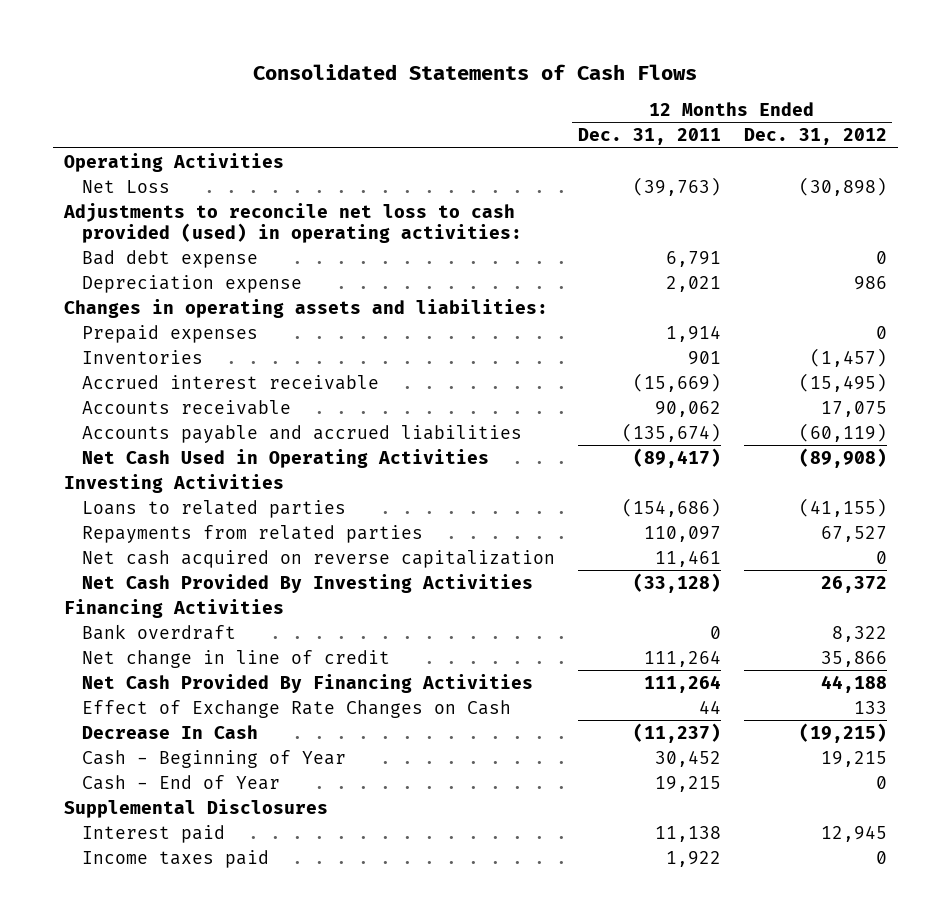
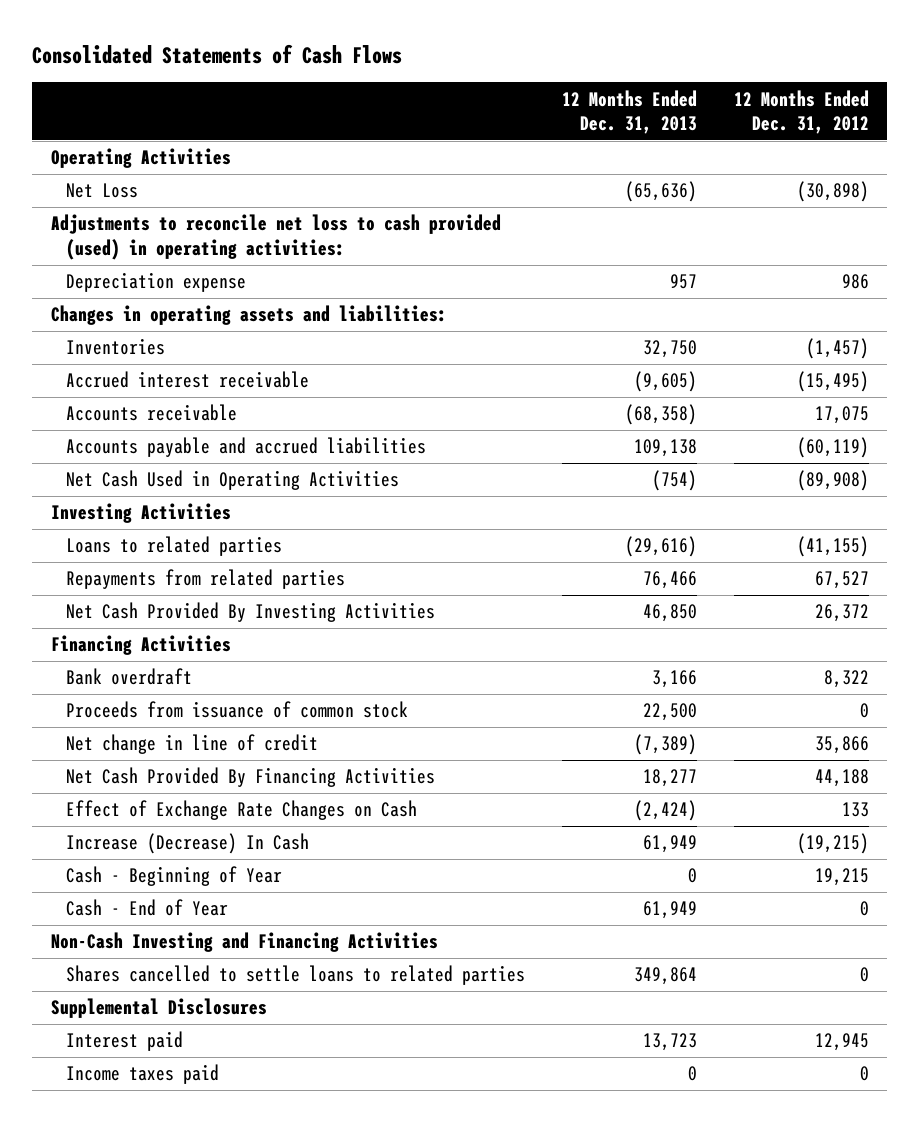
- | 12 Months Ended Dec. 31, 2011 | 12 Months Ended Dec. 31, 2012
+ | 12 Months Ended Dec. 31, 2013 | 12 Months Ended Dec. 31, 2012
- Bad debt expense | 6,791 | 0
- Prepaid expenses | 1,914 | 0
- Net cash acquired on reverse capitalization | 11,461 | 0
+ Proceeds from issuance of common stock | 22,500 | 0
- Decrease In Cash | (11,237) | (19,215)
+ Increase (Decrease) In Cash | 61,949 | (19,215)
+ Non-Cash Investing and Financing Activities
+ Shares cancelled to settle loans to related parties | 349,864 | 0

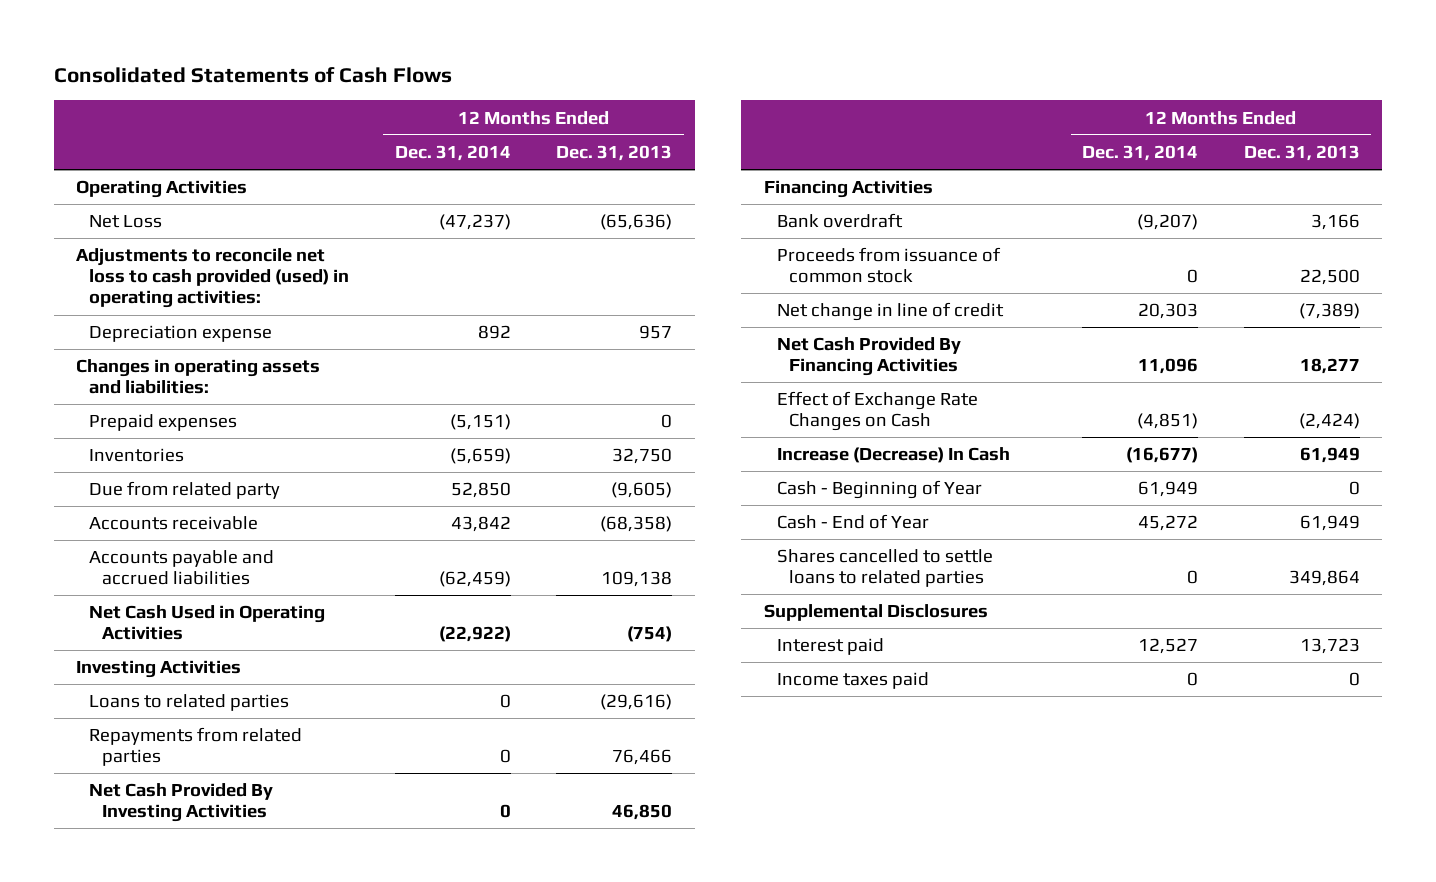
- | 12 Months Ended Dec. 31, 2013 | 12 Months Ended Dec. 31, 2012
+ | 12 Months Ended Dec. 31, 2014 | 12 Months Ended Dec. 31, 2013
+ Prepaid expenses | (5,151) | 0
- Accrued interest receivable | (9,605) | (15,495)
+ Due from related party | 52,850 | (9,605)
- Non-Cash Investing and Financing Activities

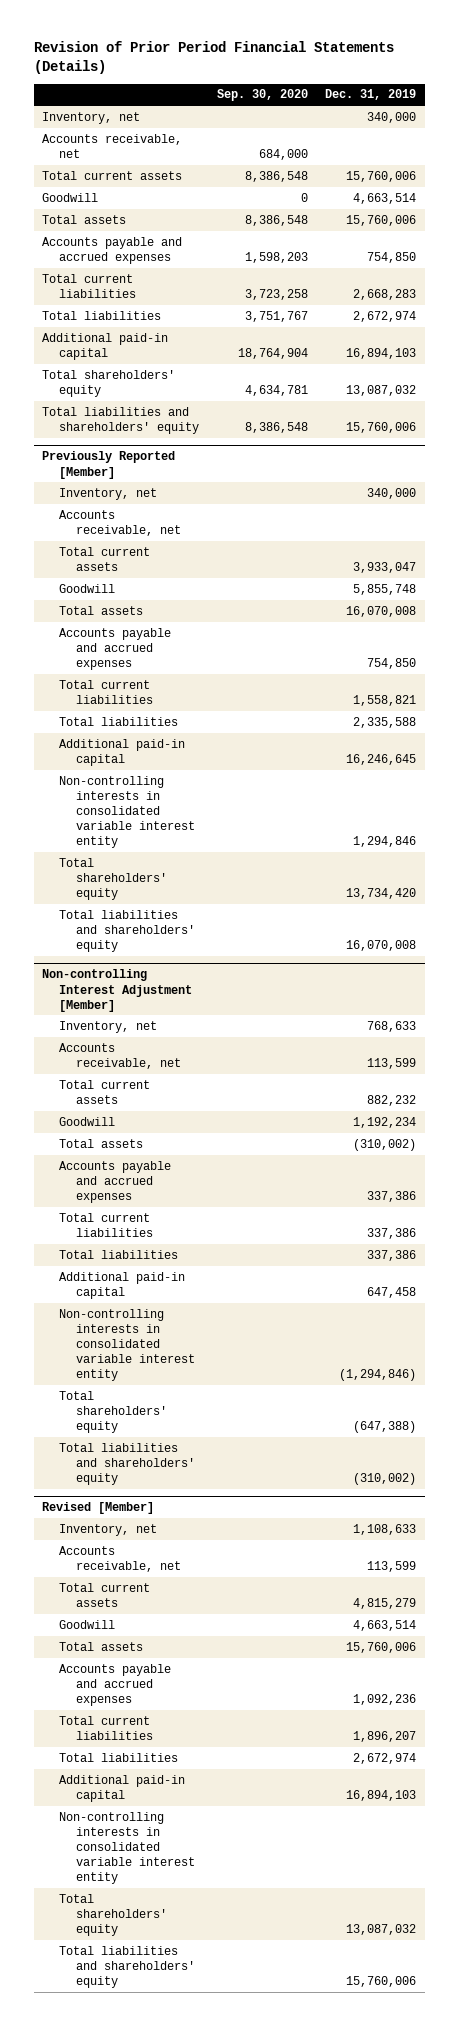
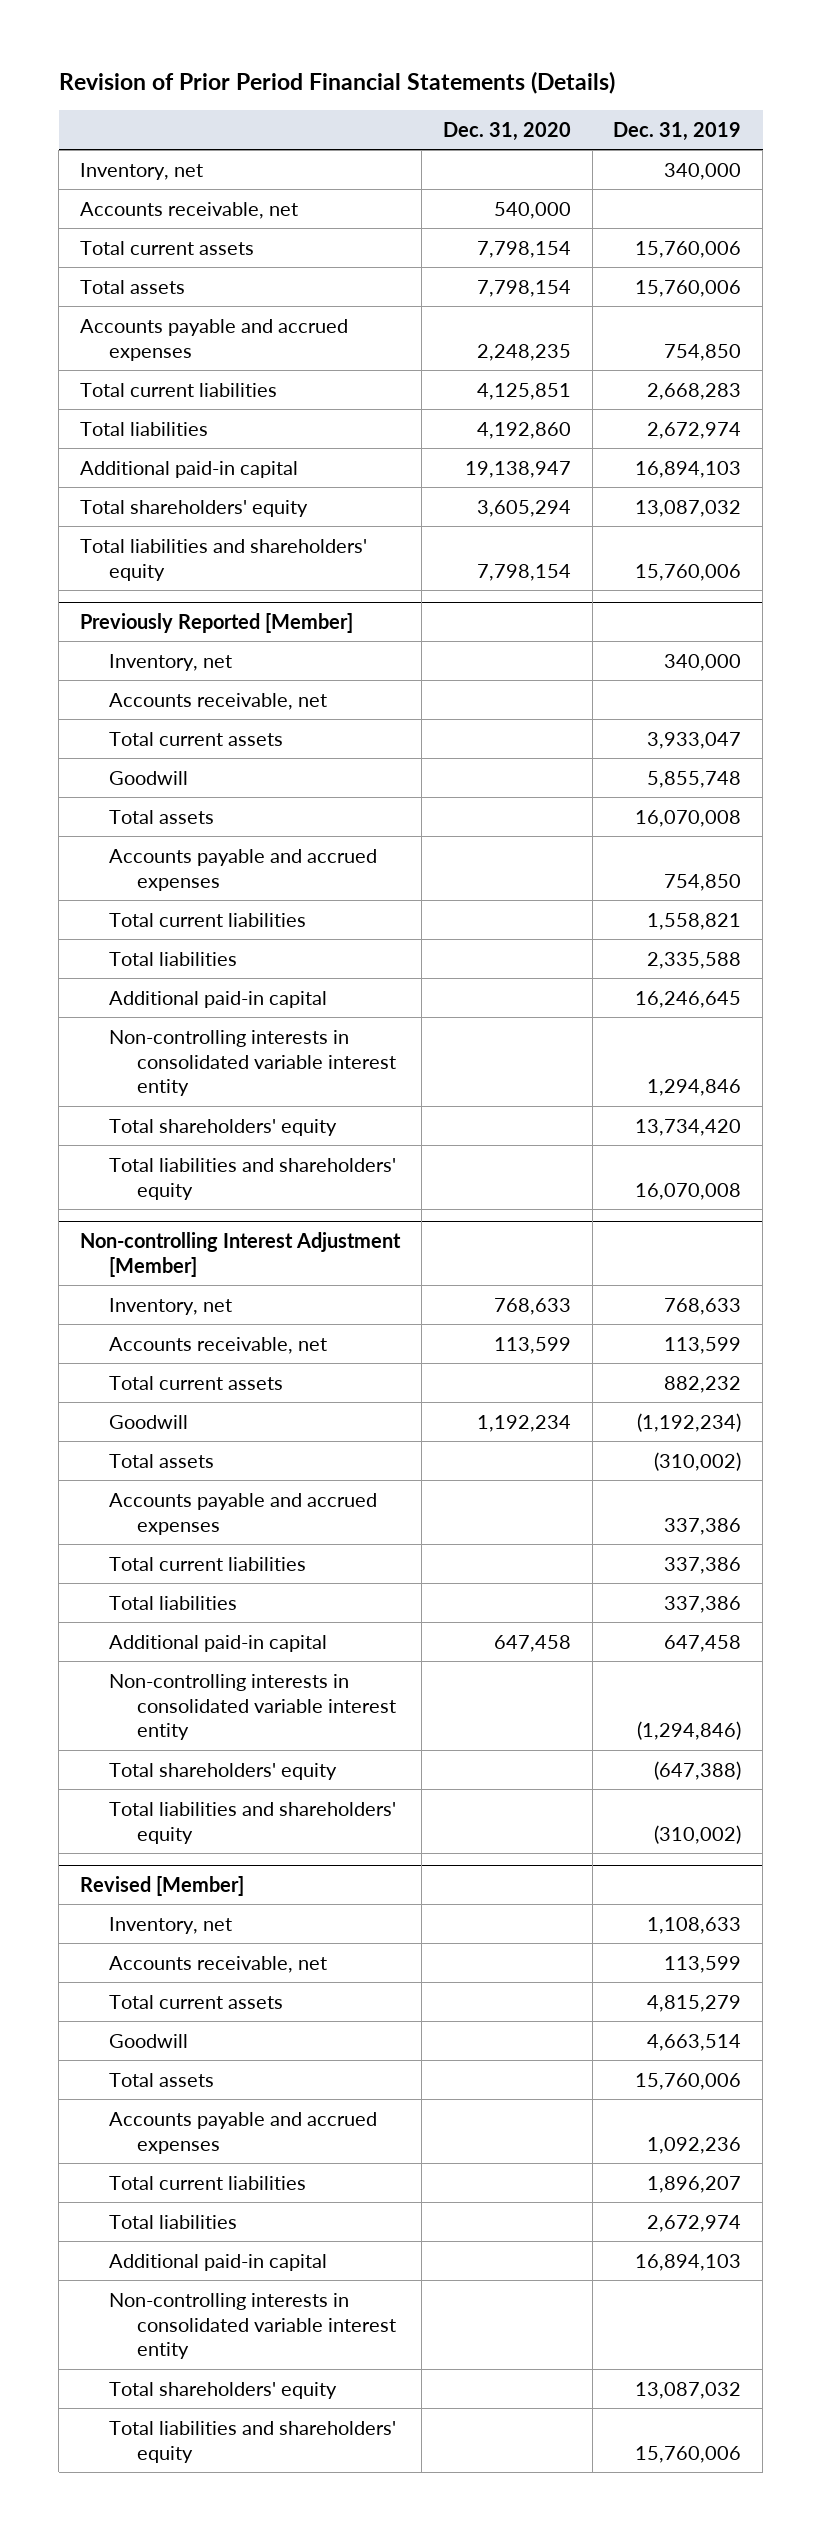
- | Sep. 30, 2020 | Dec. 31, 2019
+ | Dec. 31, 2020 | Dec. 31, 2019
- Goodwill | 0 | 4,663,514
@ Non-controlling Interest Adjustment [Member]
- Goodwill | | 1,192,234
+ Goodwill | 1,192,234 | (1,192,234)

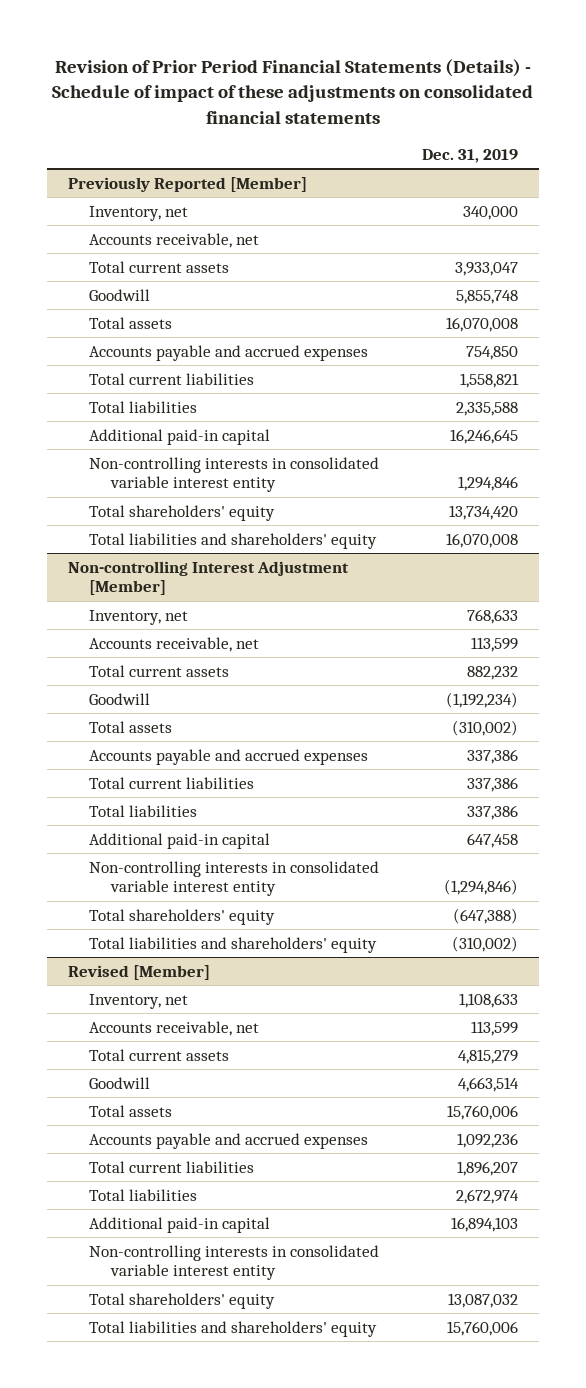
- Revision of Prior Period Financial Statements (Details)
+ Revision of Prior Period Financial Statements (Details) - Schedule of impact of these adjustments on consolidated financial statements
- | Dec. 31, 2020 | Dec. 31, 2019
+ | Dec. 31, 2019
- Inventory, net | | 340,000
- Accounts receivable, net | 540,000 |
- Total current assets | 7,798,154 | 15,760,006
- Total assets | 7,798,154 | 15,760,006
- Accounts payable and accrued expenses | 2,248,235 | 754,850
- Total current liabilities | 4,125,851 | 2,668,283
- Total liabilities | 4,192,860 | 2,672,974
- Additional paid-in capital | 19,138,947 | 16,894,103
- Total shareholders' equity | 3,605,294 | 13,087,032
- Total liabilities and shareholders' equity | 7,798,154 | 15,760,006

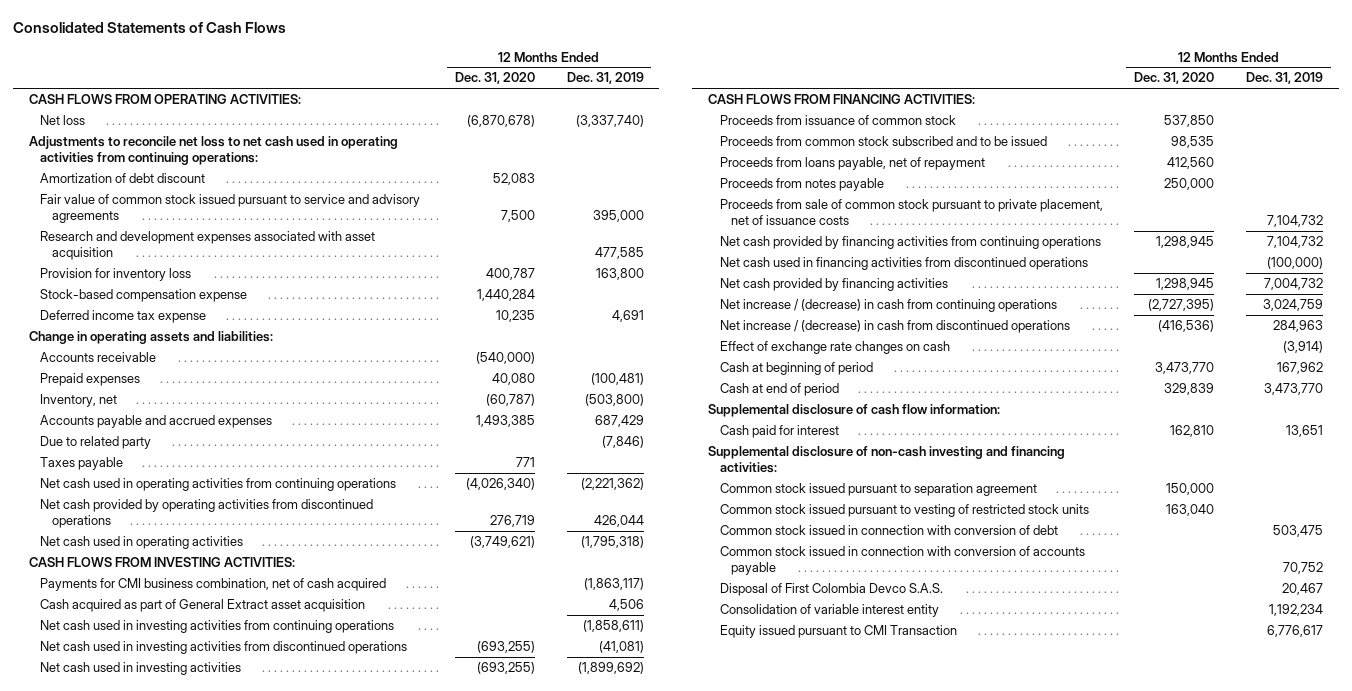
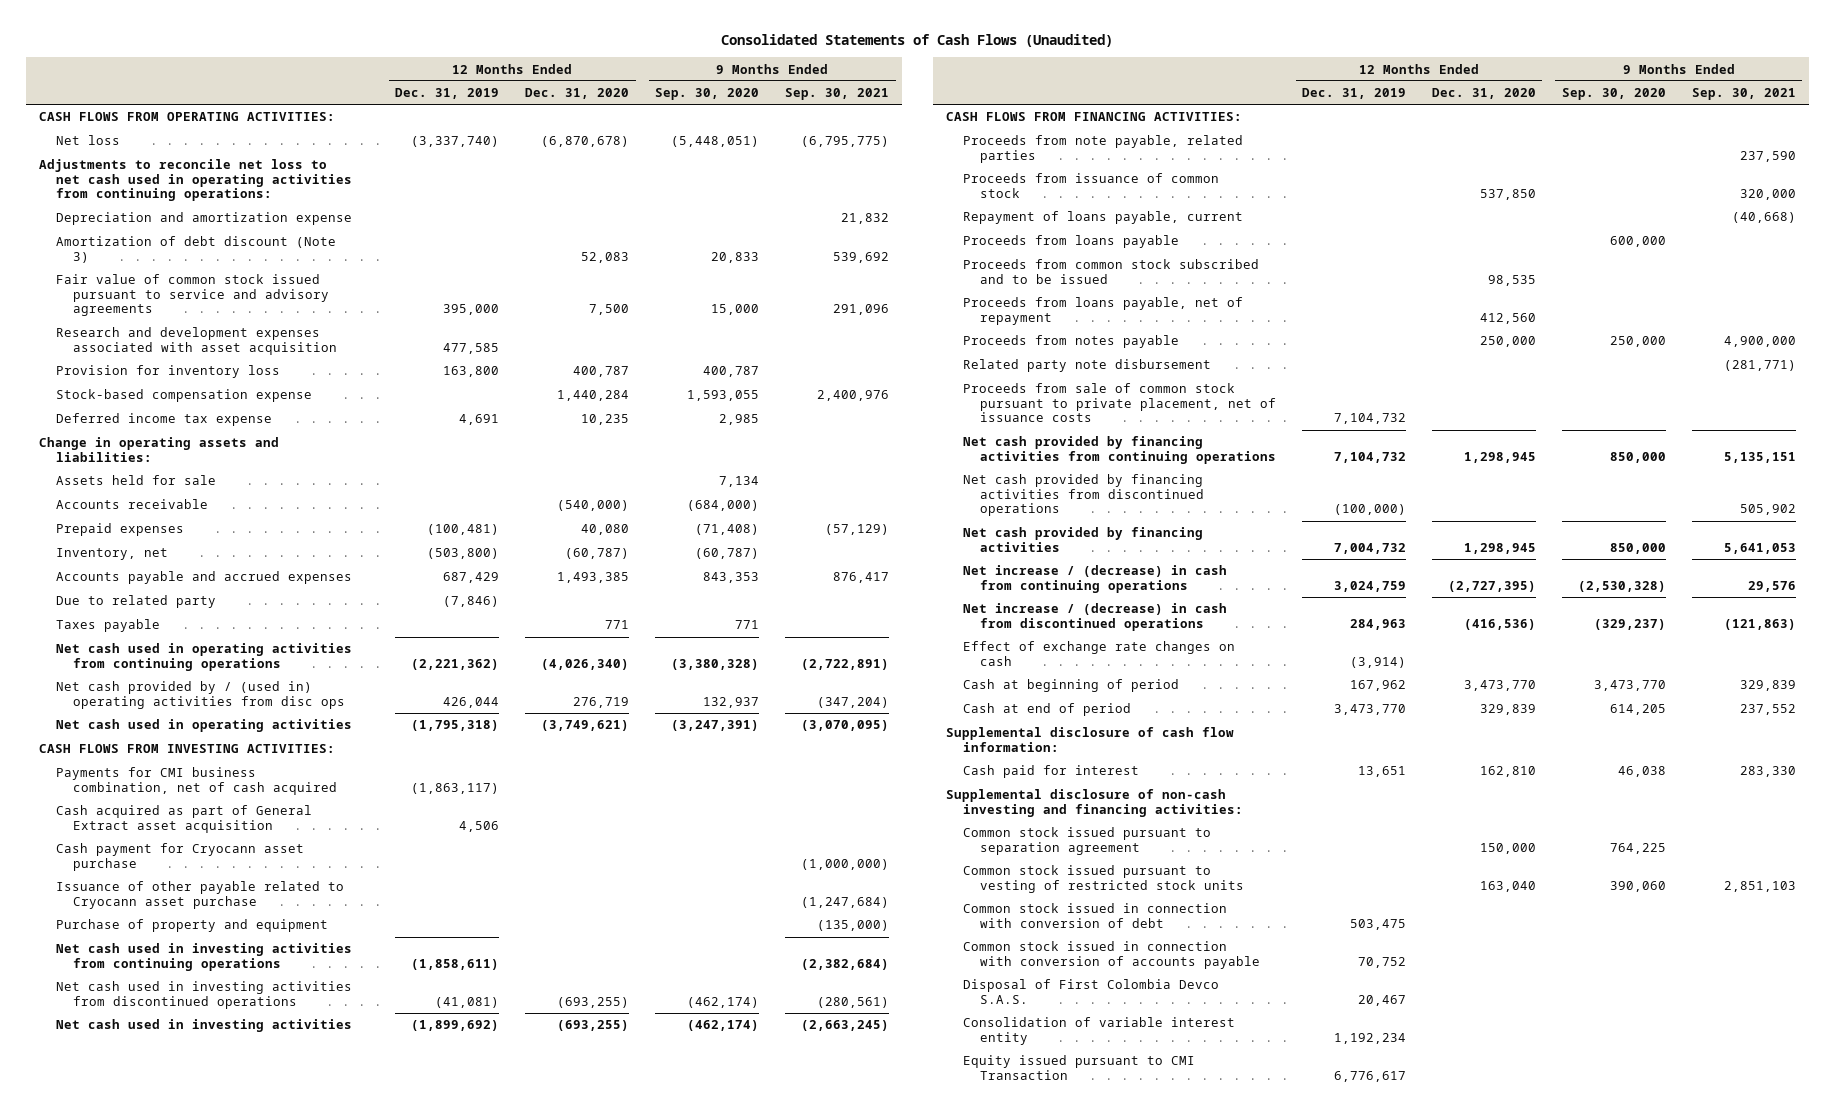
- Consolidated Statements of Cash Flows
+ Consolidated Statements of Cash Flows (Unaudited)
- | 12 Months Ended Dec. 31, 2020 | 12 Months Ended Dec. 31, 2019
+ | 12 Months Ended Dec. 31, 2019 | 12 Months Ended Dec. 31, 2020 | 9 Months Ended Sep. 30, 2020 | 9 Months Ended Sep. 30, 2021
- Amortization of debt discount | 52,083 |
+ Depreciation and amortization expense | | | | 21,832
+ Amortization of debt discount (Note 3) | | 52,083 | 20,833 | 539,692
+ Assets held for sale | | | 7,134 |
- Net cash provided by operating activities from discontinued operations | 276,719 | 426,044
+ Net cash provided by / (used in) operating activities from disc ops | 426,044 | 276,719 | 132,937 | (347,204)
+ Cash payment for Cryocann asset purchase | | | | (1,000,000)
+ Issuance of other payable related to Cryocann asset purchase | | | | (1,247,684)
+ Purchase of property and equipment | | | | (135,000)
+ Proceeds from note payable, related parties | | | | 237,590
+ Repayment of loans payable, current | | | | (40,668)
+ Proceeds from loans payable | | | 600,000 |
+ Related party note disbursement | | | | (281,771)
- Net cash used in financing activities from discontinued operations | | (100,000)
+ Net cash provided by financing activities from discontinued operations | (100,000) | | | 505,902

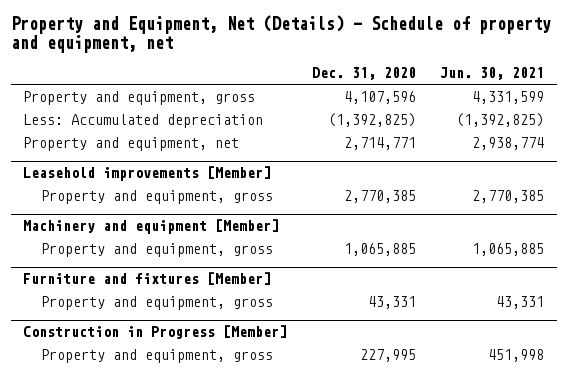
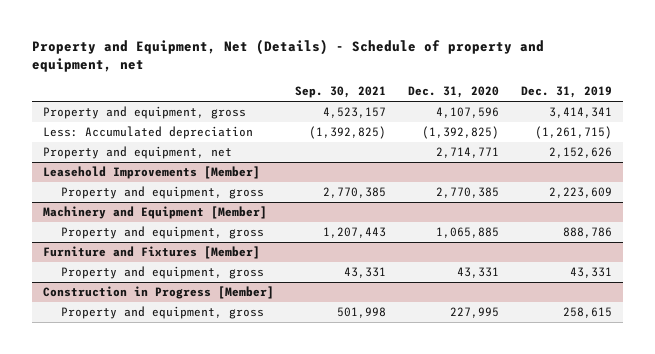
- | Dec. 31, 2020 | Jun. 30, 2021
+ | Sep. 30, 2021 | Dec. 31, 2020 | Dec. 31, 2019
- Leasehold improvements [Member]
+ Leasehold Improvements [Member]
- Machinery and equipment [Member]
+ Machinery and Equipment [Member]
- Furniture and fixtures [Member]
+ Furniture and Fixtures [Member]

